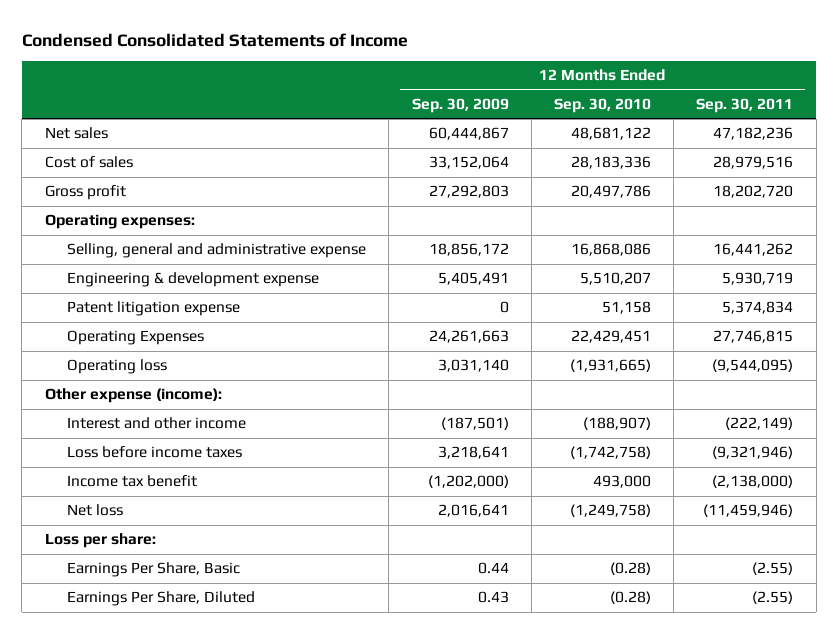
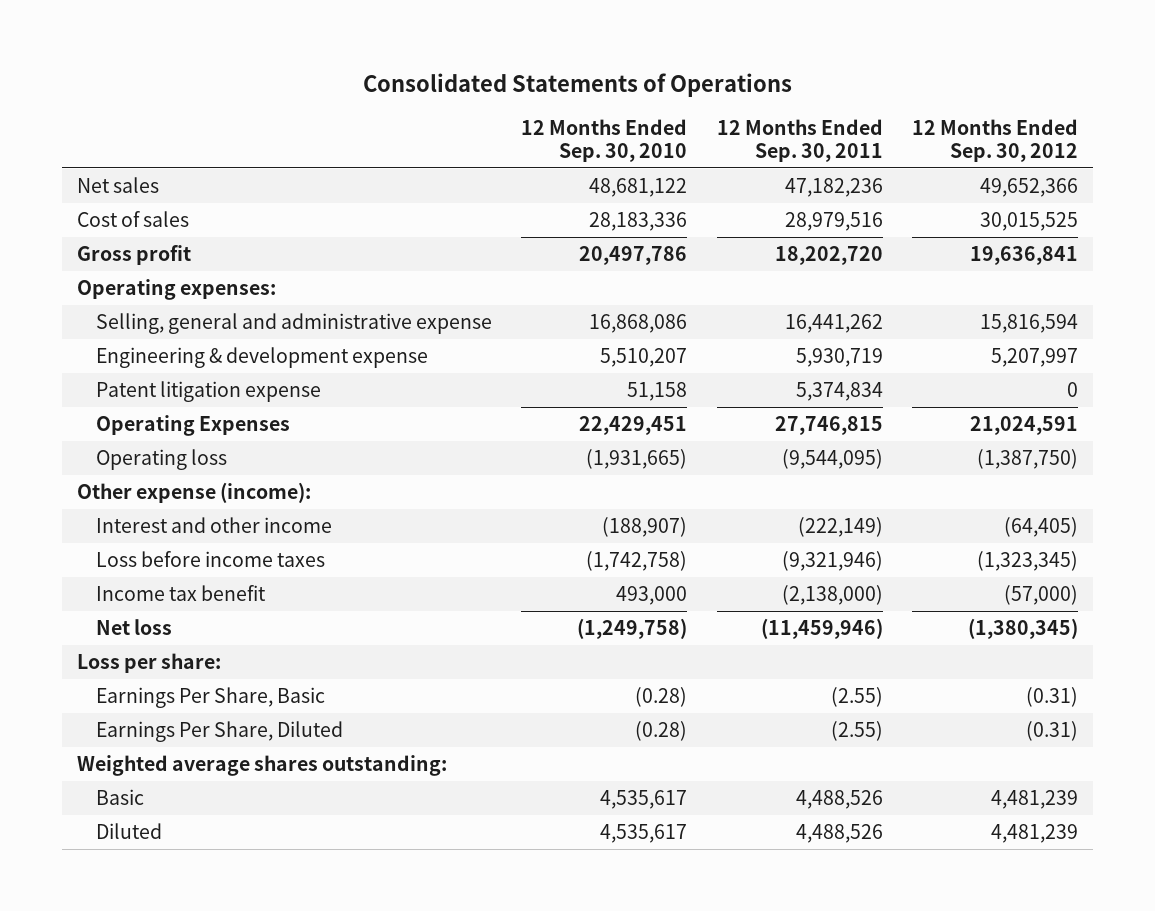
- Condensed Consolidated Statements of Income
+ Consolidated Statements of Operations
- | 12 Months Ended Sep. 30, 2009 | 12 Months Ended Sep. 30, 2010 | 12 Months Ended Sep. 30, 2011
+ | 12 Months Ended Sep. 30, 2010 | 12 Months Ended Sep. 30, 2011 | 12 Months Ended Sep. 30, 2012
+ Weighted average shares outstanding:
+ Basic | 4,535,617 | 4,488,526 | 4,481,239
+ Diluted | 4,535,617 | 4,488,526 | 4,481,239

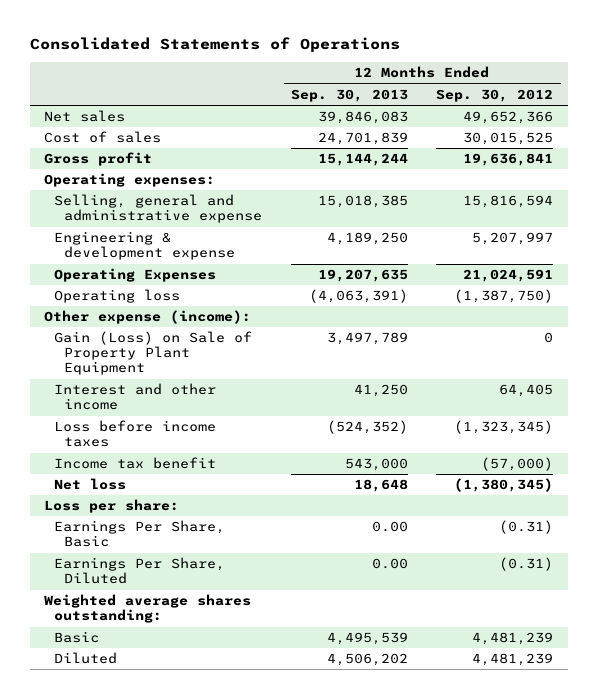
- | 12 Months Ended Sep. 30, 2010 | 12 Months Ended Sep. 30, 2011 | 12 Months Ended Sep. 30, 2012
+ | 12 Months Ended Sep. 30, 2013 | 12 Months Ended Sep. 30, 2012
- Patent litigation expense | 51,158 | 5,374,834 | 0
- Interest and other income | (188,907) | (222,149) | (64,405)
+ Gain (Loss) on Sale of Property Plant Equipment | 3,497,789 | 0
+ Interest and other income | 41,250 | 64,405

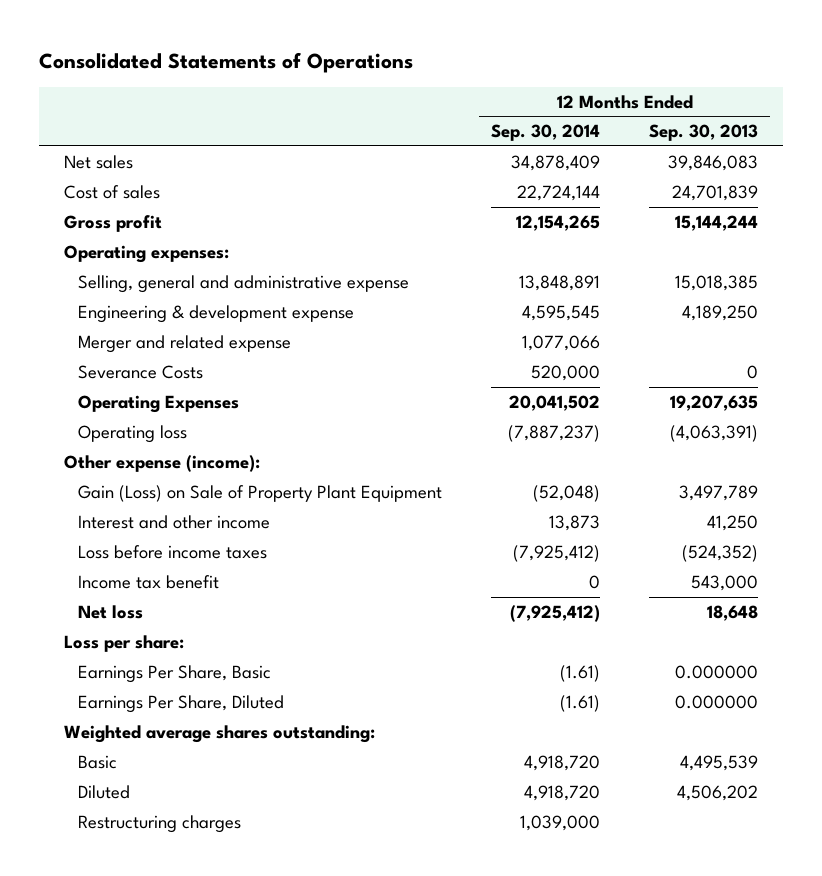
- | 12 Months Ended Sep. 30, 2013 | 12 Months Ended Sep. 30, 2012
+ | 12 Months Ended Sep. 30, 2014 | 12 Months Ended Sep. 30, 2013
+ Merger and related expense | 1,077,066 |
+ Severance Costs | 520,000 | 0
- Earnings Per Share, Basic | 0.00 | (0.31)
- Earnings Per Share, Diluted | 0.00 | (0.31)
+ Earnings Per Share, Basic | (1.61) | 0.000000
+ Earnings Per Share, Diluted | (1.61) | 0.000000
+ Restructuring charges | 1,039,000 |

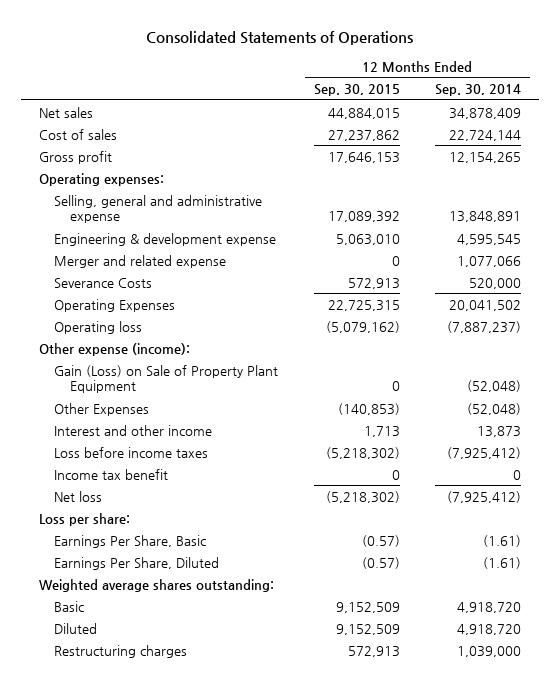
- | 12 Months Ended Sep. 30, 2014 | 12 Months Ended Sep. 30, 2013
+ | 12 Months Ended Sep. 30, 2015 | 12 Months Ended Sep. 30, 2014
+ Other Expenses | (140,853) | (52,048)

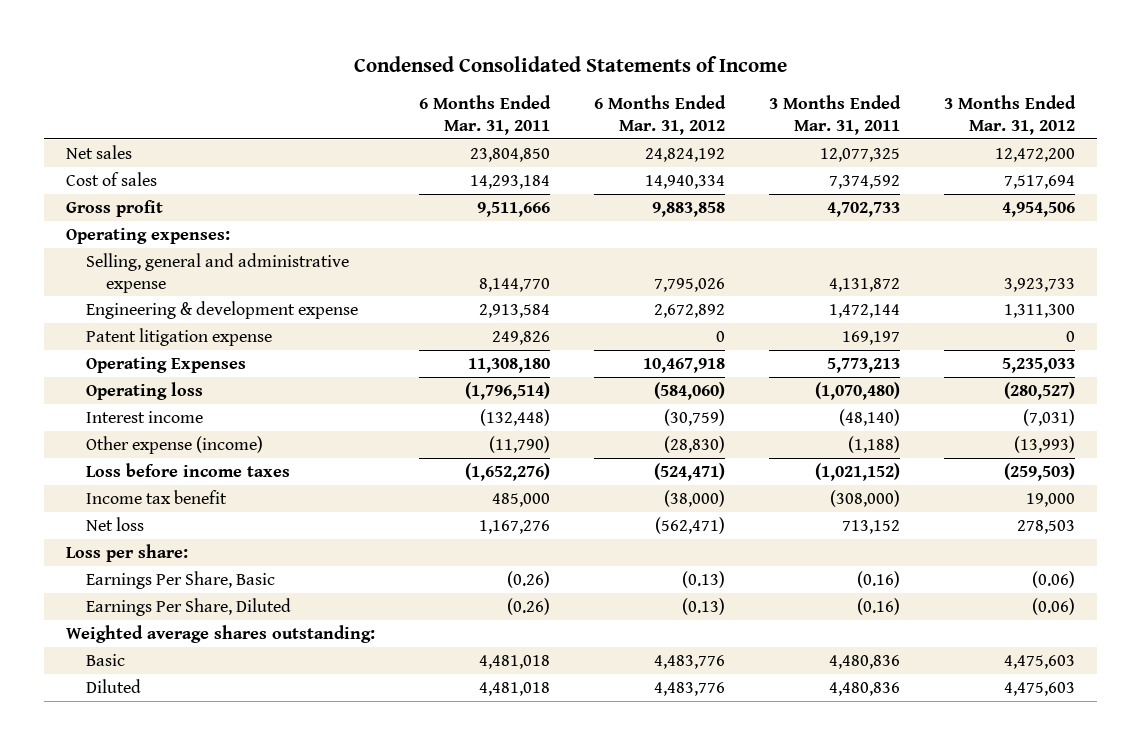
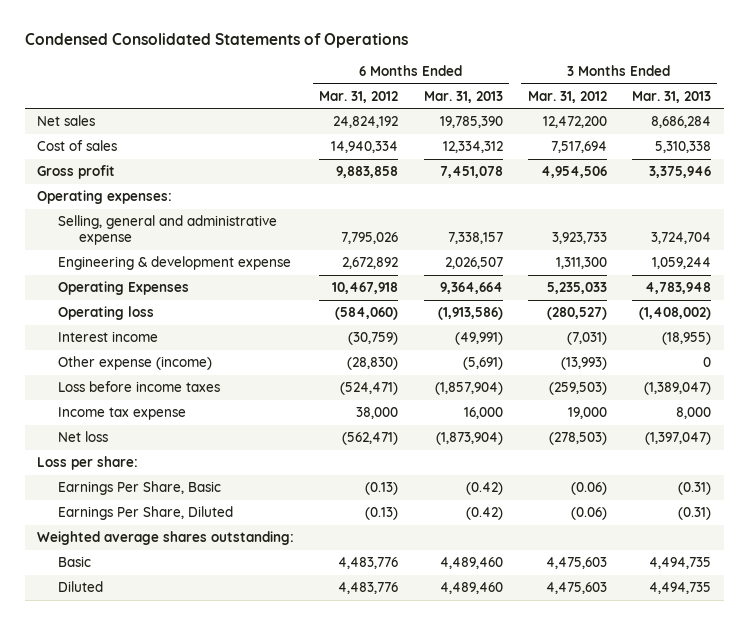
- Condensed Consolidated Statements of Income
+ Condensed Consolidated Statements of Operations
- | 6 Months Ended Mar. 31, 2011 | 6 Months Ended Mar. 31, 2012 | 3 Months Ended Mar. 31, 2011 | 3 Months Ended Mar. 31, 2012
+ | 6 Months Ended Mar. 31, 2012 | 6 Months Ended Mar. 31, 2013 | 3 Months Ended Mar. 31, 2012 | 3 Months Ended Mar. 31, 2013
- Patent litigation expense | 249,826 | 0 | 169,197 | 0
- Income tax benefit | 485,000 | (38,000) | (308,000) | 19,000
- Net loss | 1,167,276 | (562,471) | 713,152 | 278,503
+ Income tax expense | 38,000 | 16,000 | 19,000 | 8,000
+ Net loss | (562,471) | (1,873,904) | (278,503) | (1,397,047)

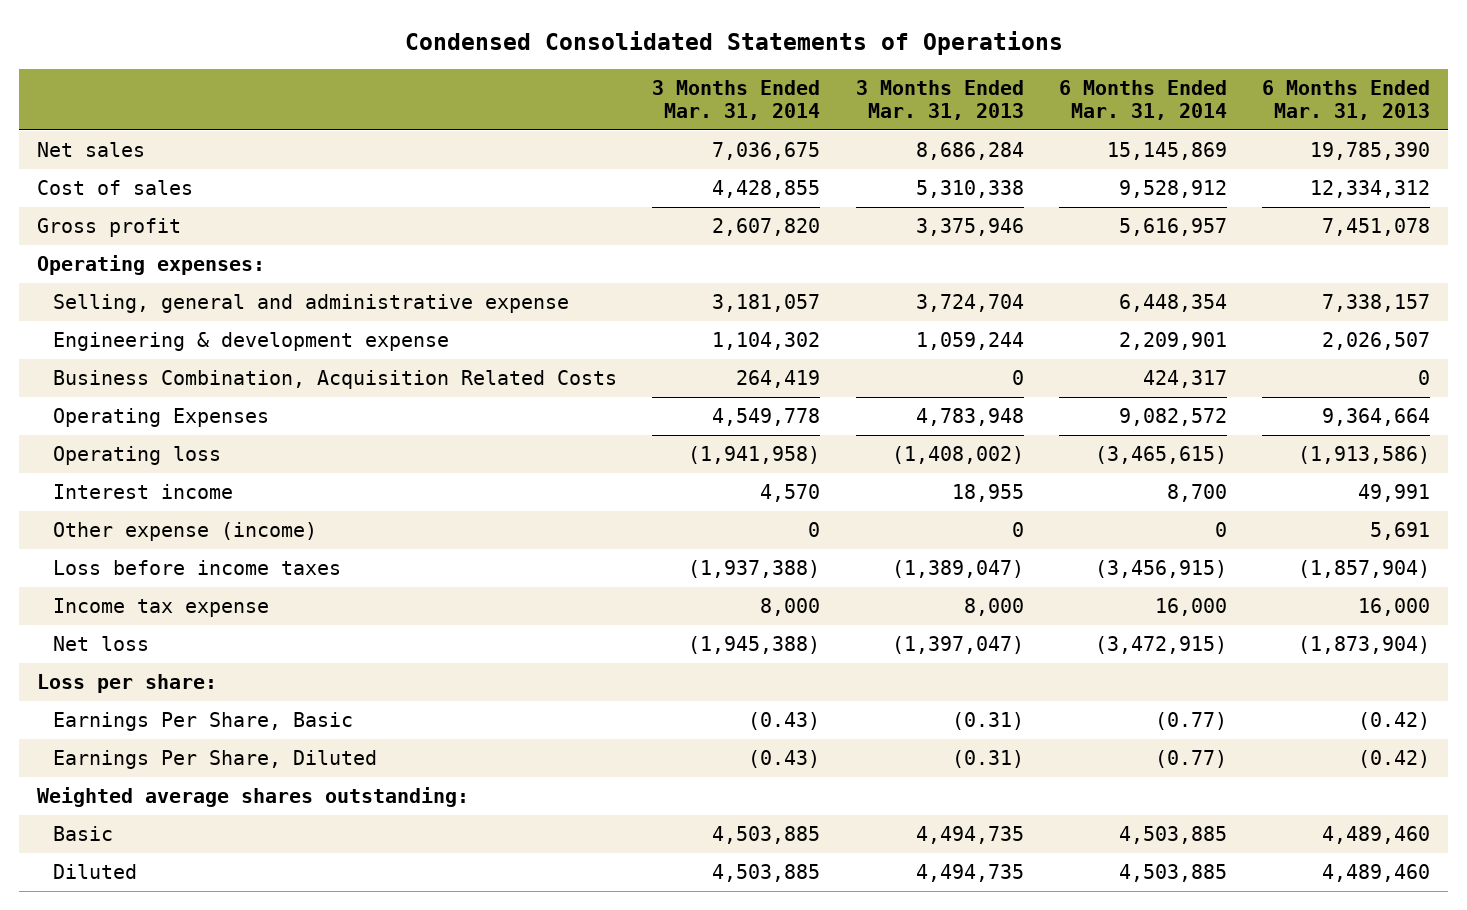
- | 6 Months Ended Mar. 31, 2012 | 6 Months Ended Mar. 31, 2013 | 3 Months Ended Mar. 31, 2012 | 3 Months Ended Mar. 31, 2013
+ | 3 Months Ended Mar. 31, 2014 | 3 Months Ended Mar. 31, 2013 | 6 Months Ended Mar. 31, 2014 | 6 Months Ended Mar. 31, 2013
+ Business Combination, Acquisition Related Costs | 264,419 | 0 | 424,317 | 0
- Interest income | (30,759) | (49,991) | (7,031) | (18,955)
- Other expense (income) | (28,830) | (5,691) | (13,993) | 0
+ Interest income | 4,570 | 18,955 | 8,700 | 49,991
+ Other expense (income) | 0 | 0 | 0 | 5,691

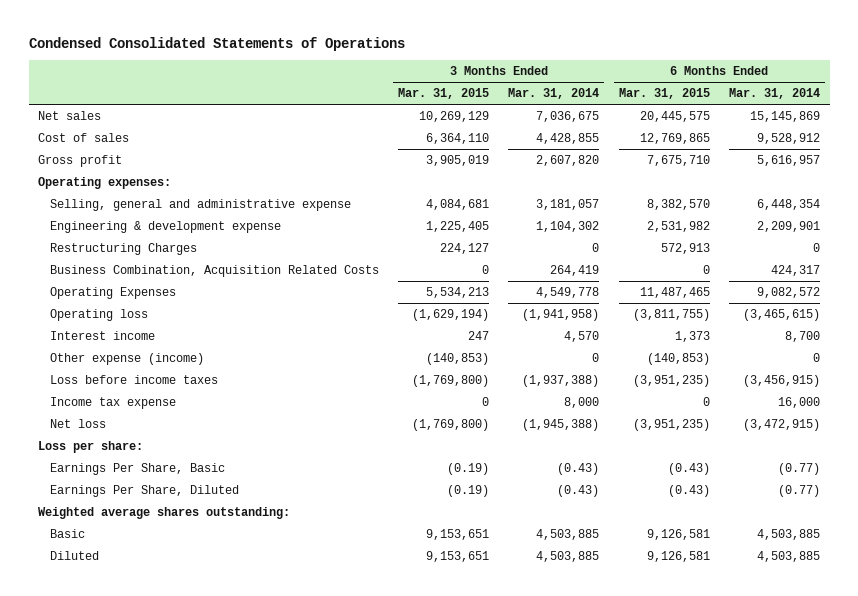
- | 3 Months Ended Mar. 31, 2014 | 3 Months Ended Mar. 31, 2013 | 6 Months Ended Mar. 31, 2014 | 6 Months Ended Mar. 31, 2013
+ | 3 Months Ended Mar. 31, 2015 | 3 Months Ended Mar. 31, 2014 | 6 Months Ended Mar. 31, 2015 | 6 Months Ended Mar. 31, 2014
+ Restructuring Charges | 224,127 | 0 | 572,913 | 0

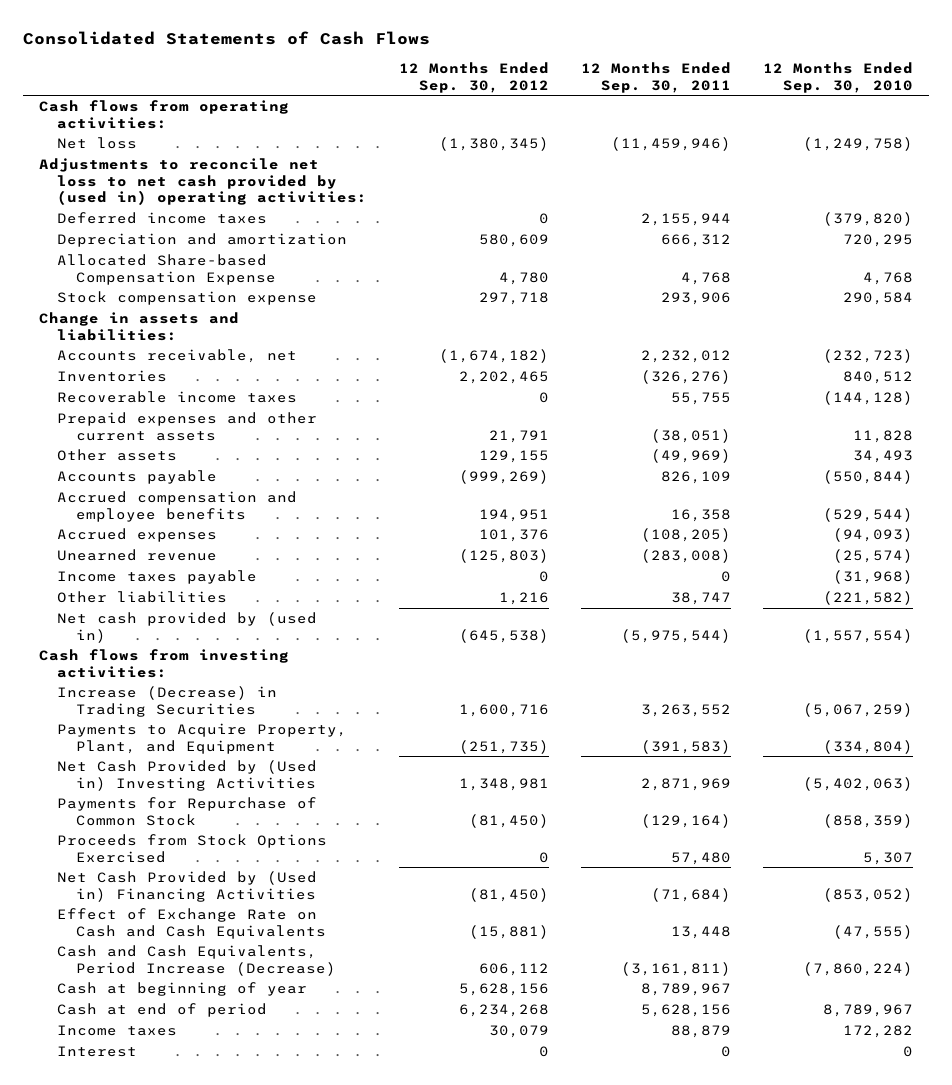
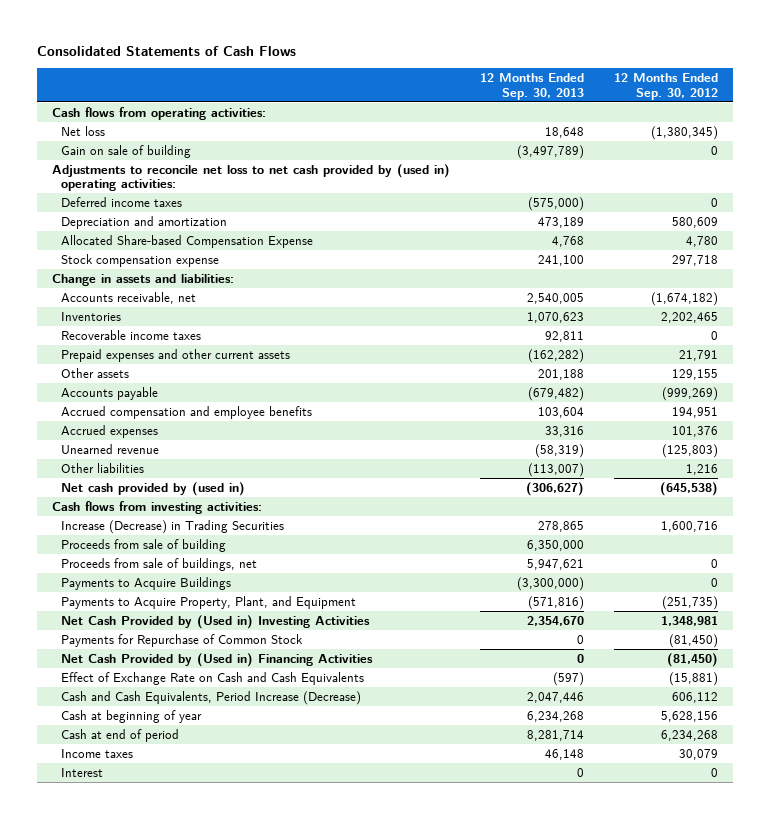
- | 12 Months Ended Sep. 30, 2012 | 12 Months Ended Sep. 30, 2011 | 12 Months Ended Sep. 30, 2010
+ | 12 Months Ended Sep. 30, 2013 | 12 Months Ended Sep. 30, 2012
+ Gain on sale of building | (3,497,789) | 0
- Income taxes payable | 0 | 0 | (31,968)
+ Proceeds from sale of building | 6,350,000 |
+ Proceeds from sale of buildings, net | 5,947,621 | 0
+ Payments to Acquire Buildings | (3,300,000) | 0
- Proceeds from Stock Options Exercised | 0 | 57,480 | 5,307

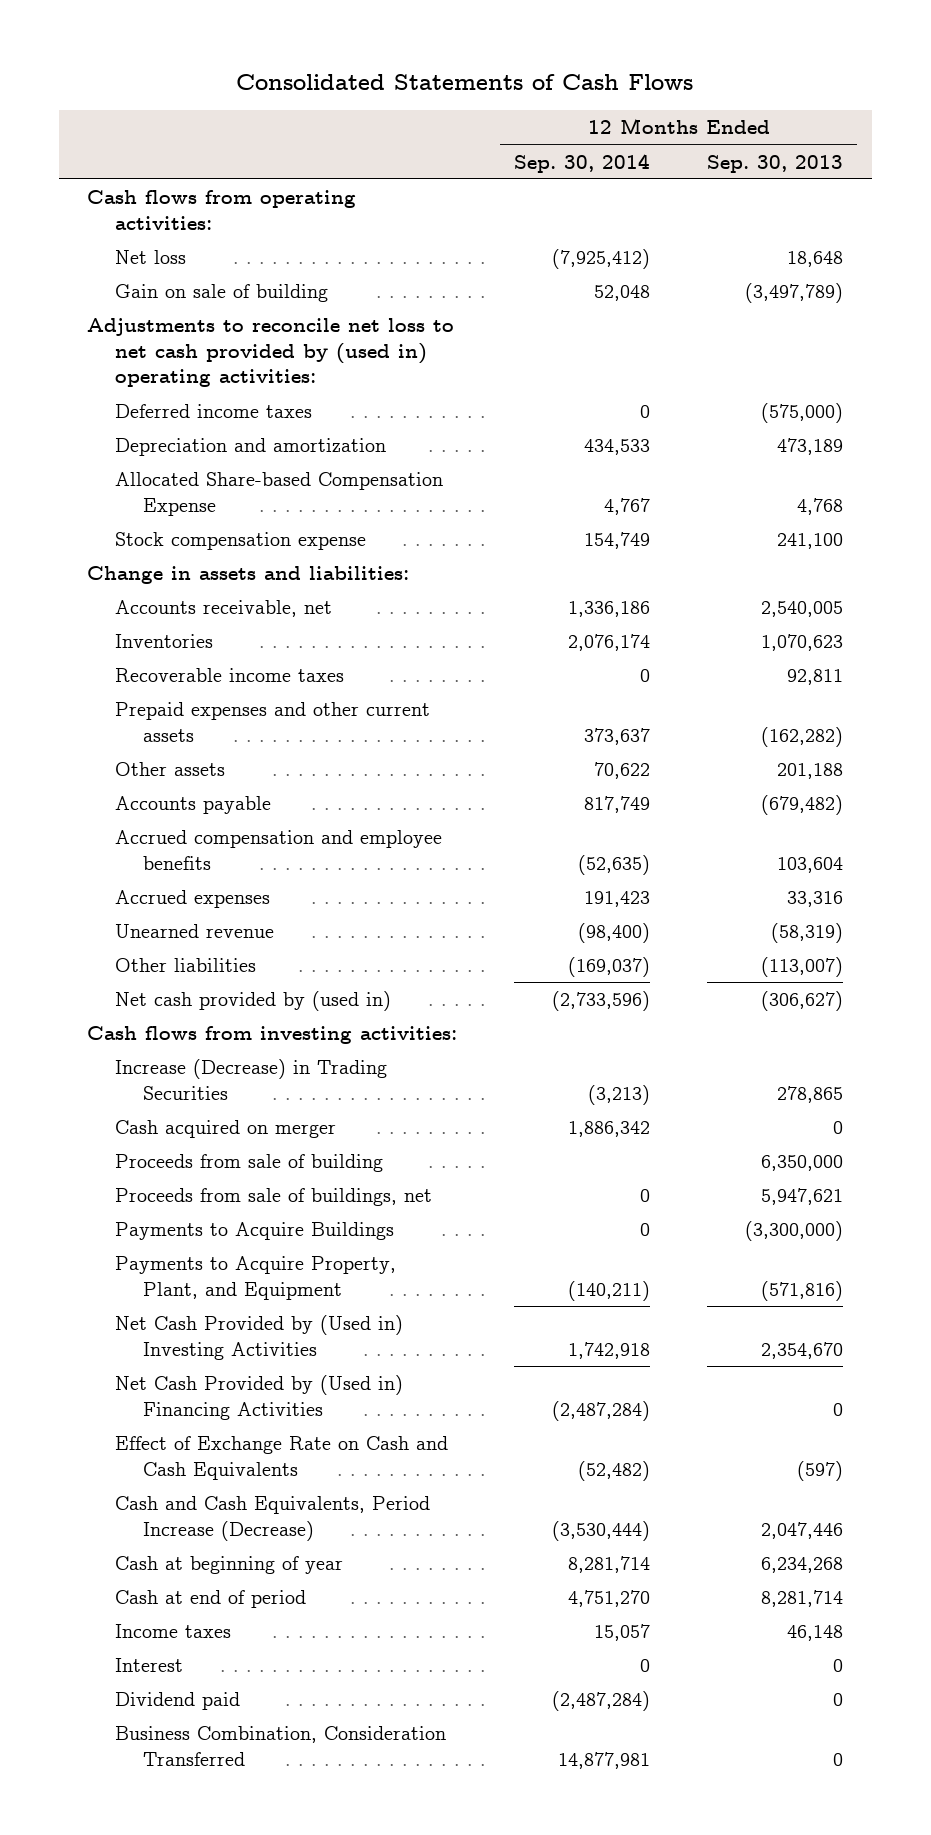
- | 12 Months Ended Sep. 30, 2013 | 12 Months Ended Sep. 30, 2012
+ | 12 Months Ended Sep. 30, 2014 | 12 Months Ended Sep. 30, 2013
+ Cash acquired on merger | 1,886,342 | 0
- Payments for Repurchase of Common Stock | 0 | (81,450)
+ Dividend paid | (2,487,284) | 0
+ Business Combination, Consideration Transferred | 14,877,981 | 0

